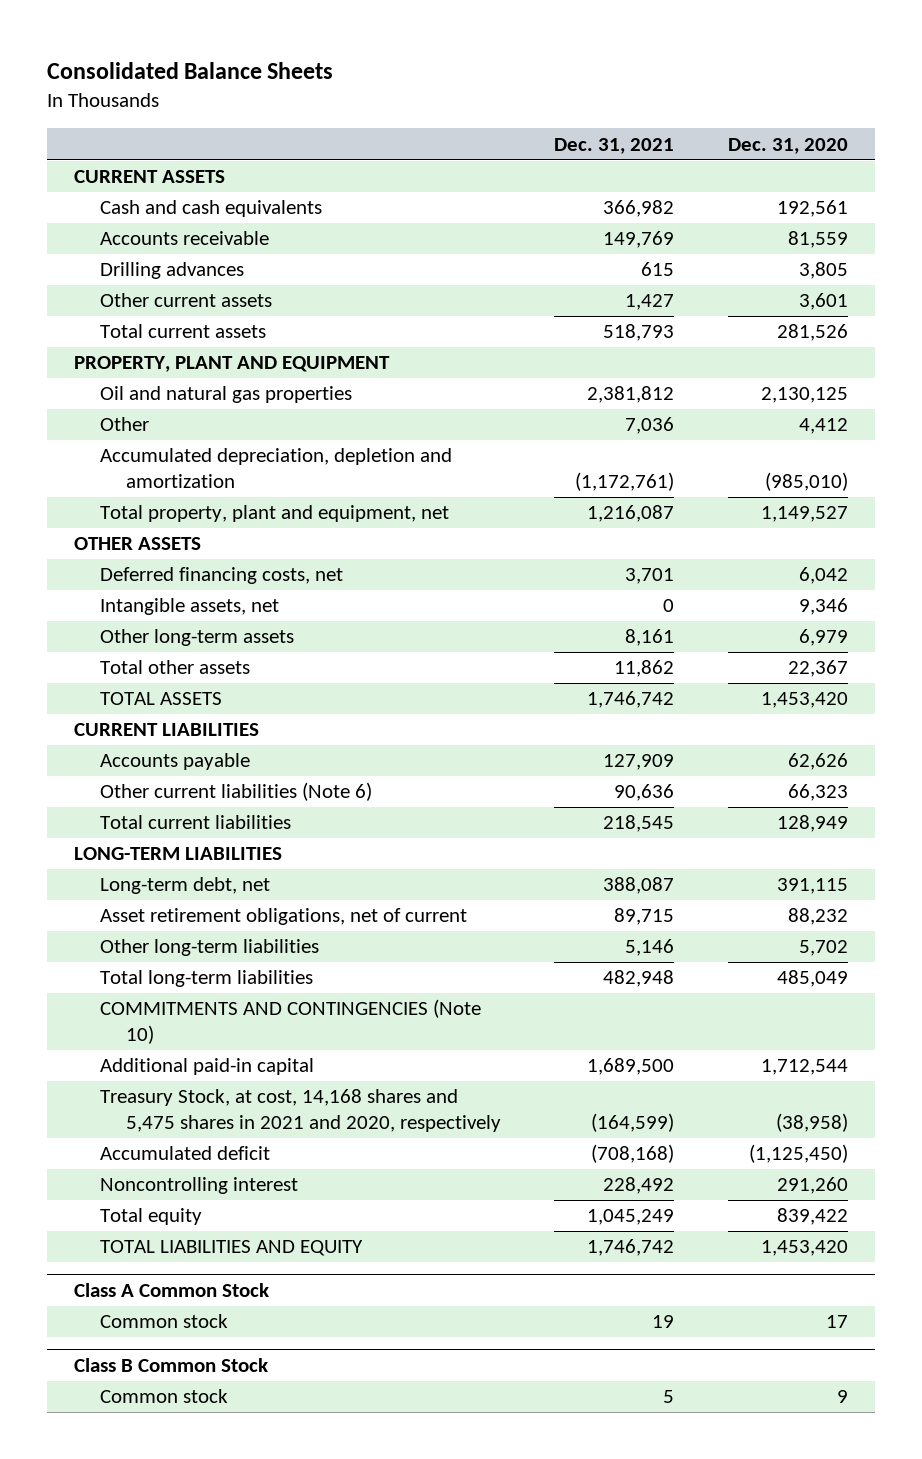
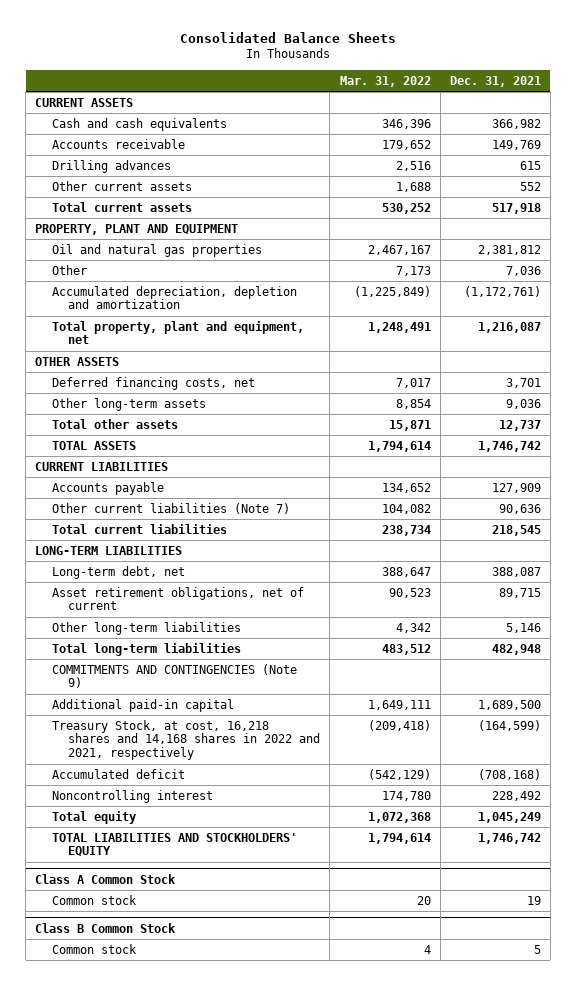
- | Dec. 31, 2021 | Dec. 31, 2020
+ | Mar. 31, 2022 | Dec. 31, 2021
- Other current assets | 1,427 | 3,601
- Total current assets | 518,793 | 281,526
+ Other current assets | 1,688 | 552
+ Total current assets | 530,252 | 517,918
- Intangible assets, net | 0 | 9,346
- Other long-term assets | 8,161 | 6,979
- Total other assets | 11,862 | 22,367
+ Other long-term assets | 8,854 | 9,036
+ Total other assets | 15,871 | 12,737
- Other current liabilities (Note 6) | 90,636 | 66,323
+ Other current liabilities (Note 7) | 104,082 | 90,636
- COMMITMENTS AND CONTINGENCIES (Note 10)
+ COMMITMENTS AND CONTINGENCIES (Note 9)
- Treasury Stock, at cost, 14,168 shares and 5,475 shares in 2021 and 2020, respectively | (164,599) | (38,958)
+ Treasury Stock, at cost, 16,218 shares and 14,168 shares in 2022 and 2021, respectively | (209,418) | (164,599)
- TOTAL LIABILITIES AND EQUITY | 1,746,742 | 1,453,420
+ TOTAL LIABILITIES AND STOCKHOLDERS' EQUITY | 1,794,614 | 1,746,742

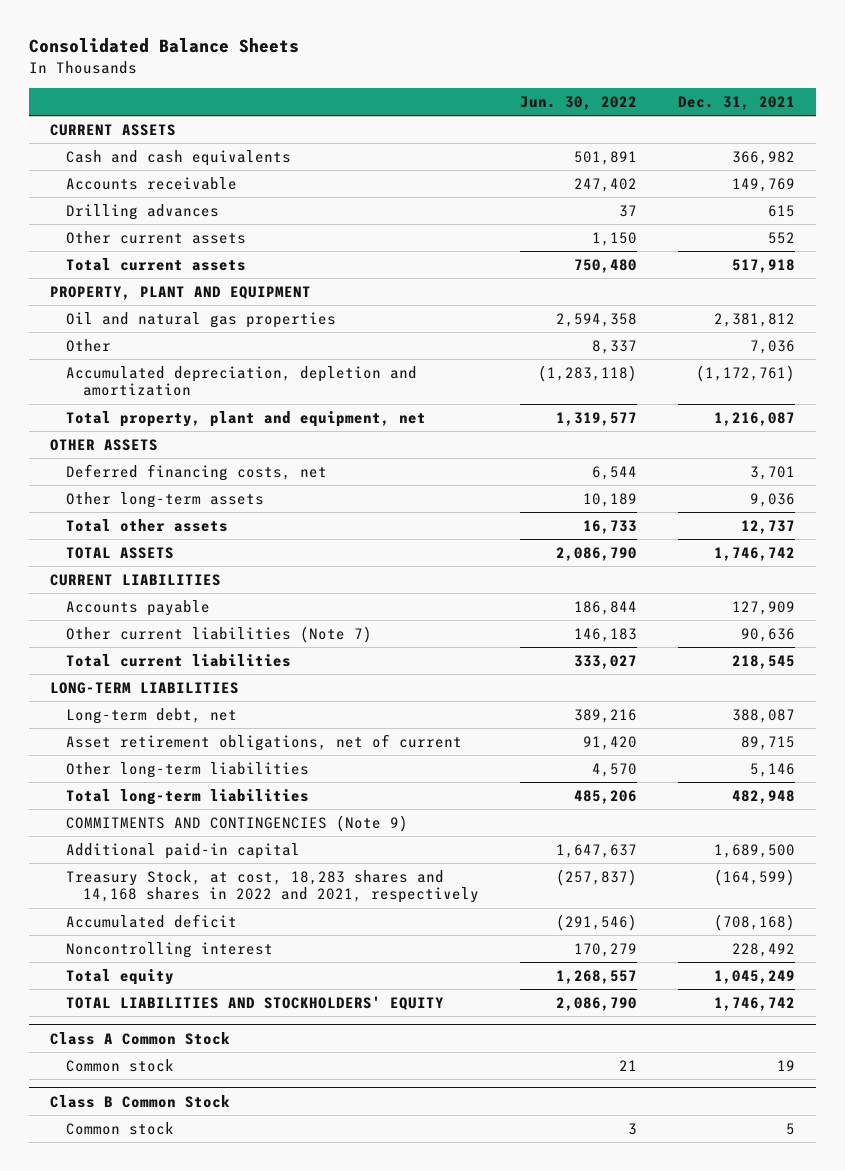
- | Mar. 31, 2022 | Dec. 31, 2021
+ | Jun. 30, 2022 | Dec. 31, 2021
- Treasury Stock, at cost, 16,218 shares and 14,168 shares in 2022 and 2021, respectively | (209,418) | (164,599)
+ Treasury Stock, at cost, 18,283 shares and 14,168 shares in 2022 and 2021, respectively | (257,837) | (164,599)

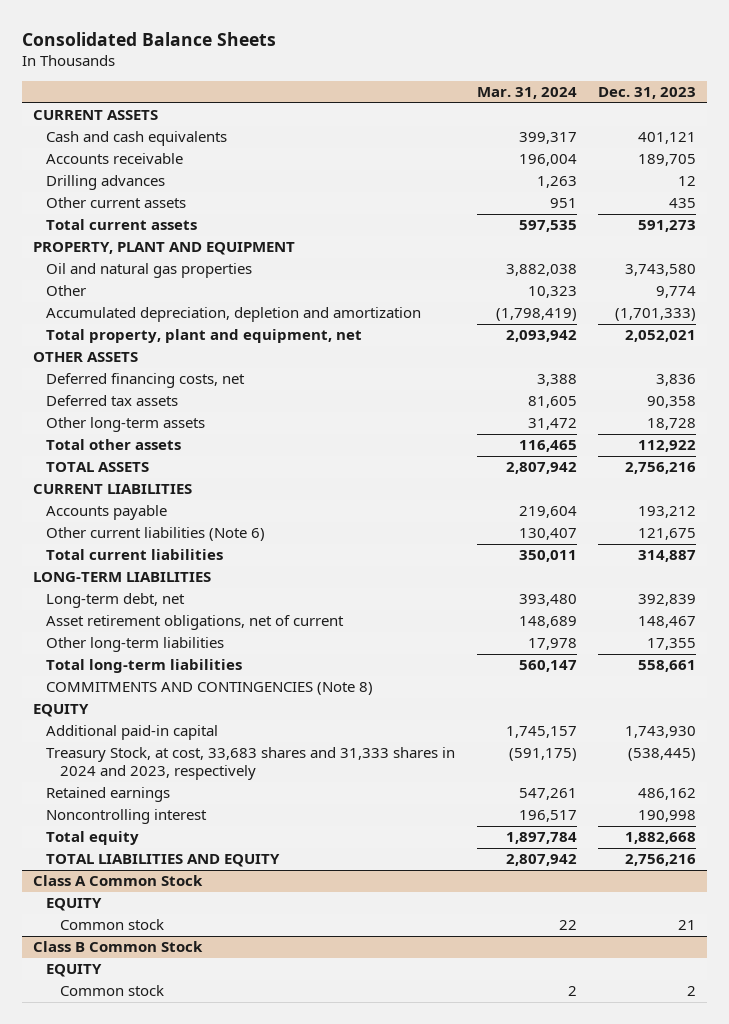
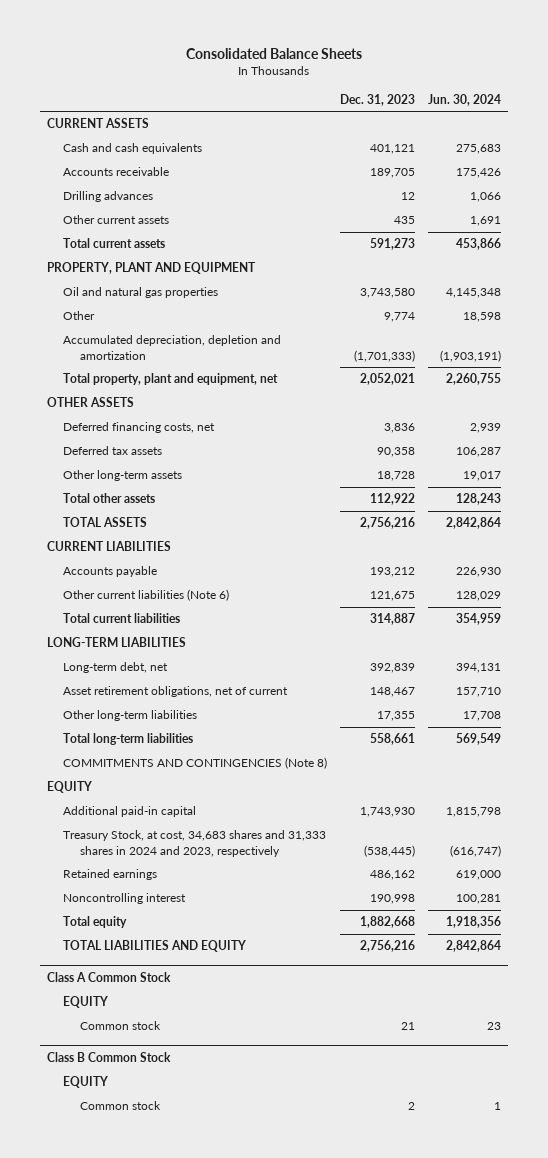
- | Mar. 31, 2024 | Dec. 31, 2023
+ | Dec. 31, 2023 | Jun. 30, 2024
- Treasury Stock, at cost, 33,683 shares and 31,333 shares in 2024 and 2023, respectively | (591,175) | (538,445)
+ Treasury Stock, at cost, 34,683 shares and 31,333 shares in 2024 and 2023, respectively | (538,445) | (616,747)

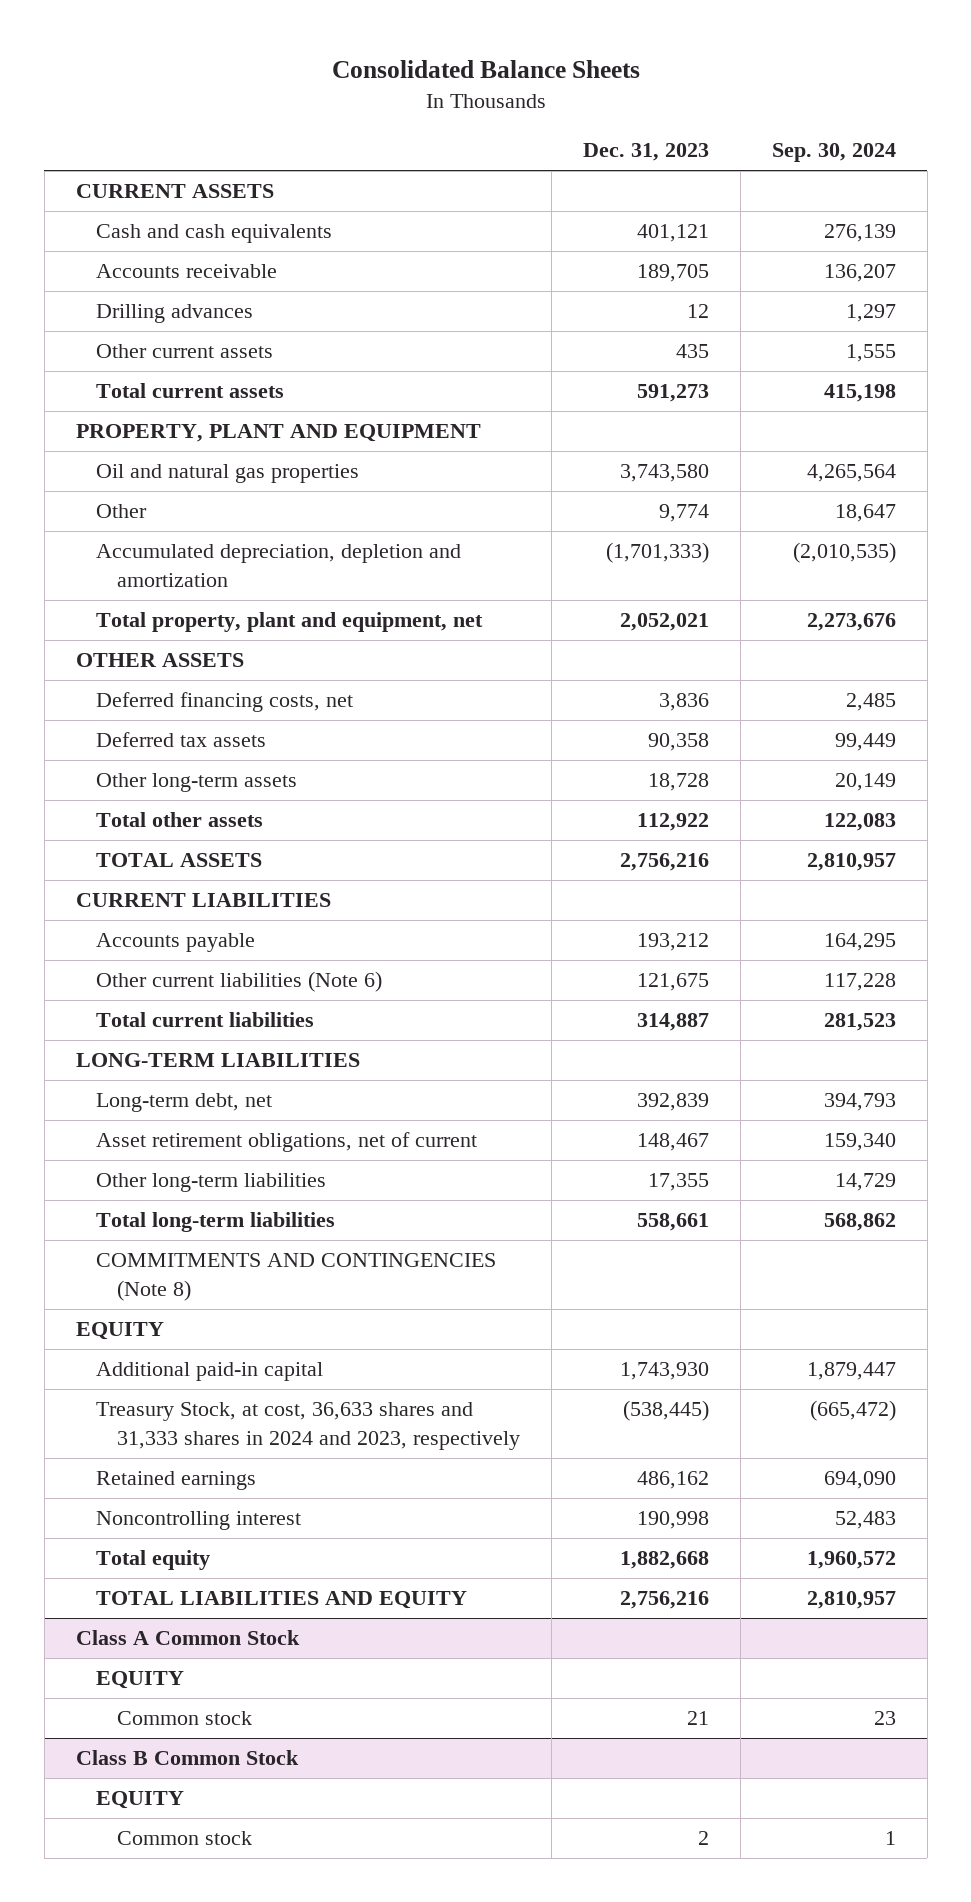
- | Dec. 31, 2023 | Jun. 30, 2024
+ | Dec. 31, 2023 | Sep. 30, 2024
- Treasury Stock, at cost, 34,683 shares and 31,333 shares in 2024 and 2023, respectively | (538,445) | (616,747)
+ Treasury Stock, at cost, 36,633 shares and 31,333 shares in 2024 and 2023, respectively | (538,445) | (665,472)

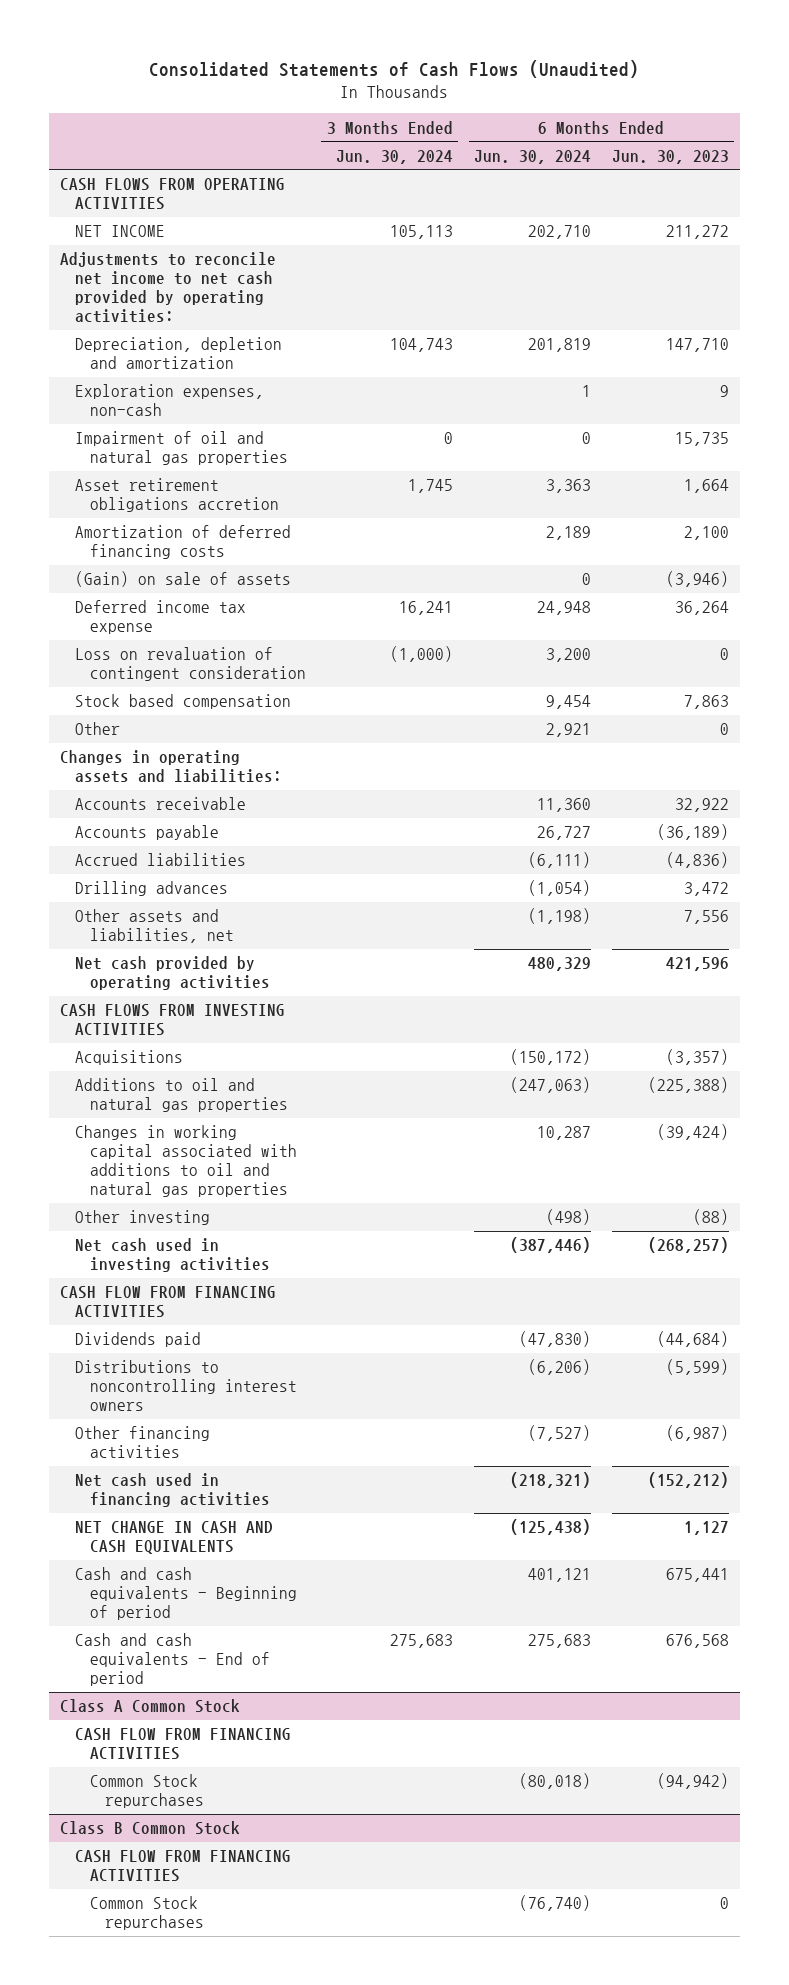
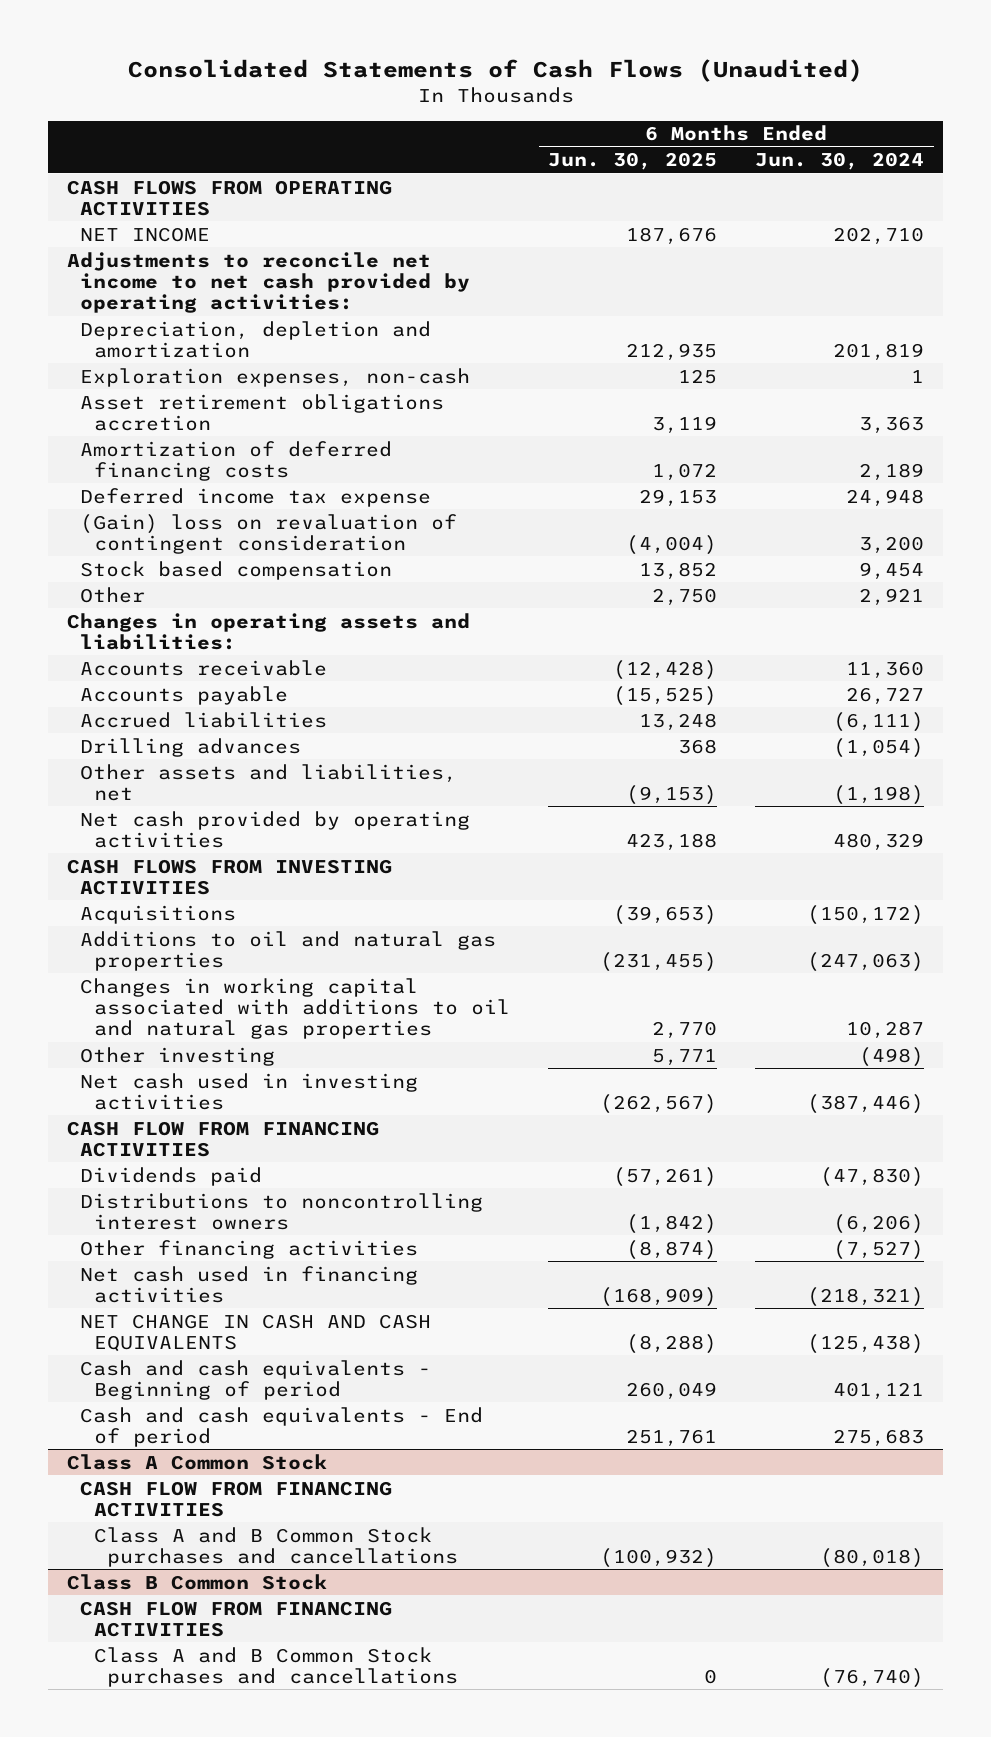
- | 3 Months Ended Jun. 30, 2024 | 6 Months Ended Jun. 30, 2024 | 6 Months Ended Jun. 30, 2023
+ | 6 Months Ended Jun. 30, 2025 | 6 Months Ended Jun. 30, 2024
- Impairment of oil and natural gas properties | 0 | 0 | 15,735
- (Gain) on sale of assets | | 0 | (3,946)
- Loss on revaluation of contingent consideration | (1,000) | 3,200 | 0
+ (Gain) loss on revaluation of contingent consideration | (4,004) | 3,200
@ Class A Common Stock
- Common Stock repurchases | | (80,018) | (94,942)
+ Class A and B Common Stock purchases and cancellations | (100,932) | (80,018)
@ Class B Common Stock
- Common Stock repurchases | | (76,740) | 0
+ Class A and B Common Stock purchases and cancellations | 0 | (76,740)

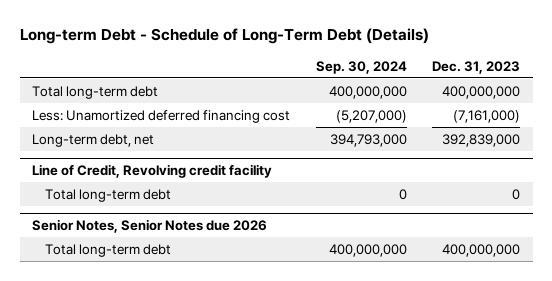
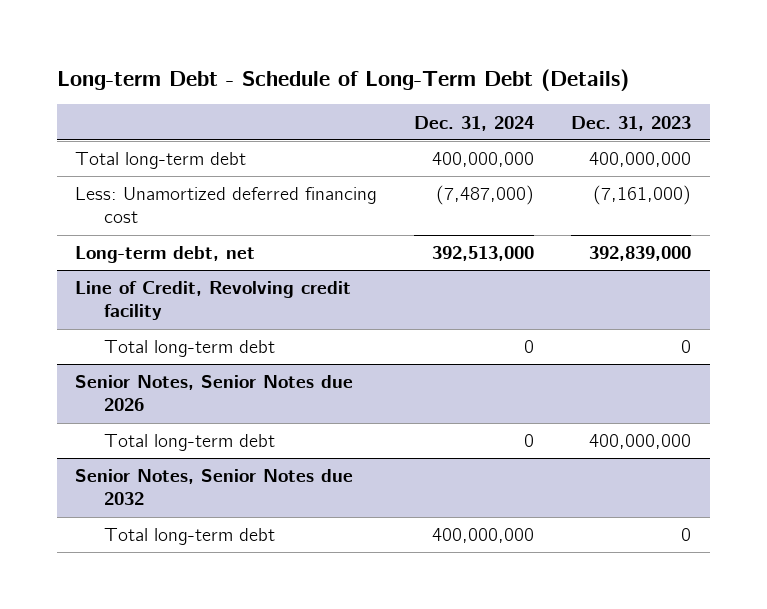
- | Sep. 30, 2024 | Dec. 31, 2023
+ | Dec. 31, 2024 | Dec. 31, 2023
+ Senior Notes, Senior Notes due 2032
+ Total long-term debt | 400,000,000 | 0

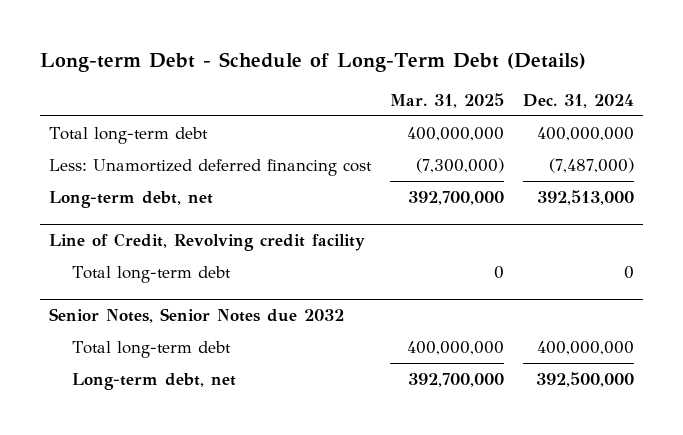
- | Dec. 31, 2024 | Dec. 31, 2023
+ | Mar. 31, 2025 | Dec. 31, 2024
- Senior Notes, Senior Notes due 2026
- Total long-term debt | 0 | 400,000,000
@ Senior Notes, Senior Notes due 2032
+ Long-term debt, net | 392,700,000 | 392,500,000

